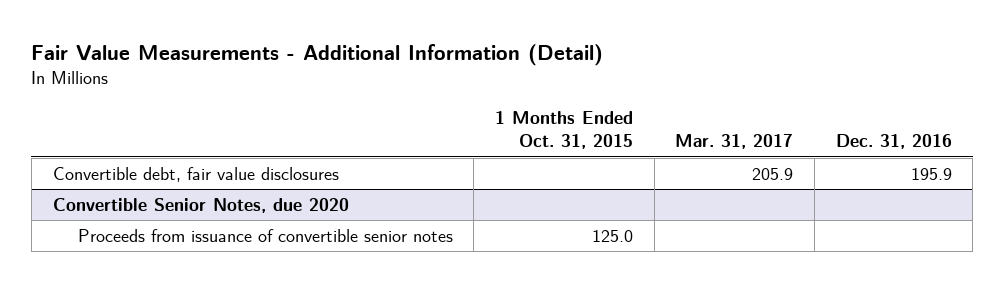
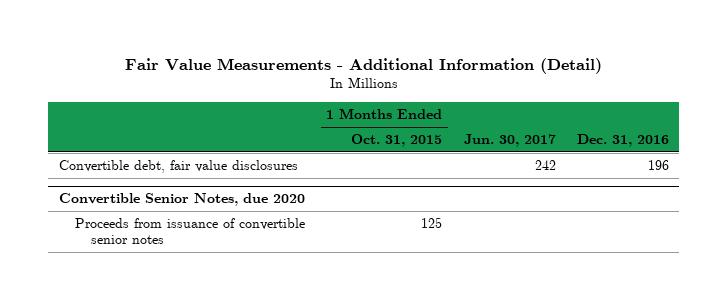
- | 1 Months Ended Oct. 31, 2015 | Mar. 31, 2017 | Dec. 31, 2016
+ | 1 Months Ended Oct. 31, 2015 | Jun. 30, 2017 | Dec. 31, 2016
- Convertible debt, fair value disclosures | | 205.9 | 195.9
+ Convertible debt, fair value disclosures | | 242 | 196
@ Convertible Senior Notes, due 2020
- Proceeds from issuance of convertible senior notes | 125.0 | |
+ Proceeds from issuance of convertible senior notes | 125 | |

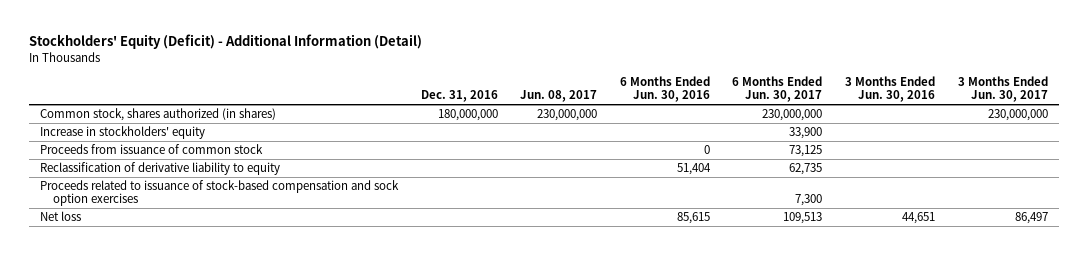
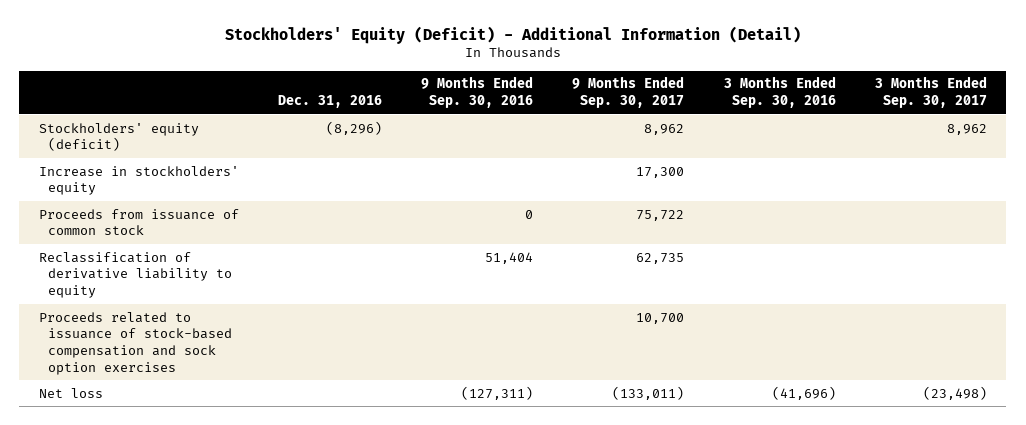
- | Dec. 31, 2016 | Jun. 08, 2017 | 6 Months Ended Jun. 30, 2016 | 6 Months Ended Jun. 30, 2017 | 3 Months Ended Jun. 30, 2016 | 3 Months Ended Jun. 30, 2017
+ | Dec. 31, 2016 | 9 Months Ended Sep. 30, 2016 | 9 Months Ended Sep. 30, 2017 | 3 Months Ended Sep. 30, 2016 | 3 Months Ended Sep. 30, 2017
- Common stock, shares authorized (in shares) | 180,000,000 | 230,000,000 | | 230,000,000 | | 230,000,000
+ Stockholders' equity (deficit) | (8,296) | | 8,962 | | 8,962

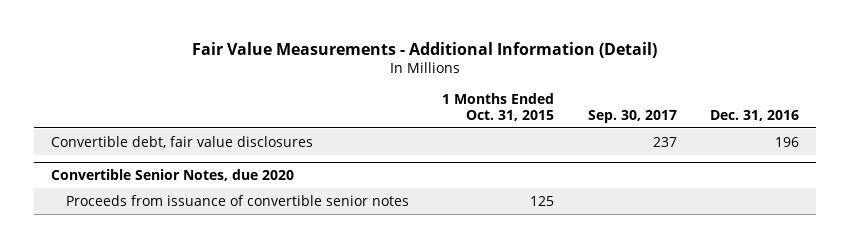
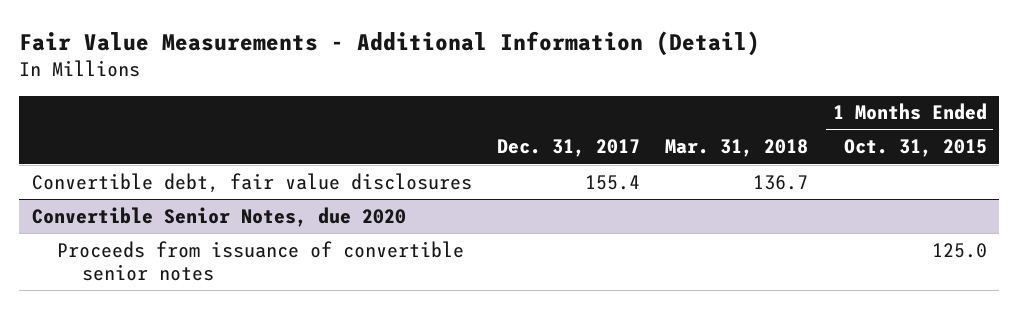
- | 1 Months Ended Oct. 31, 2015 | Sep. 30, 2017 | Dec. 31, 2016
+ | Dec. 31, 2017 | Mar. 31, 2018 | 1 Months Ended Oct. 31, 2015
@ Convertible Senior Notes, due 2020
- Proceeds from issuance of convertible senior notes | 125 | |
+ Proceeds from issuance of convertible senior notes | | | 125.0

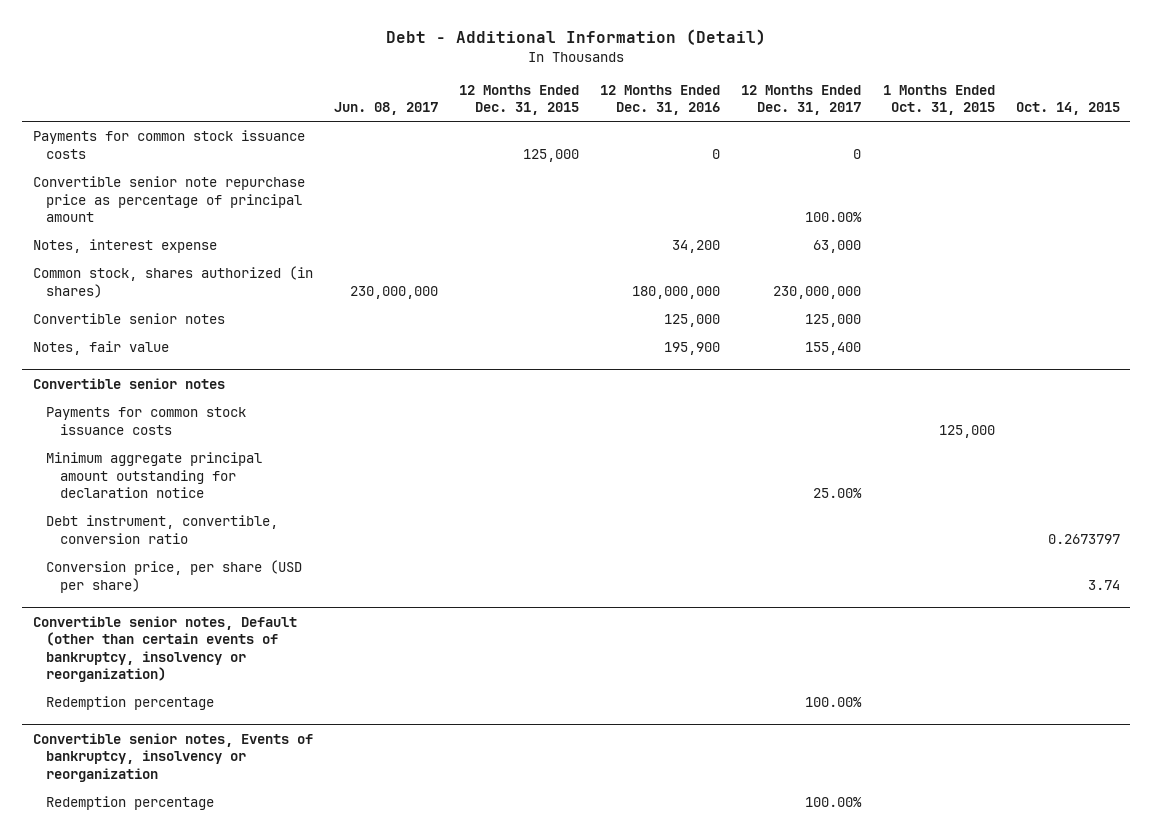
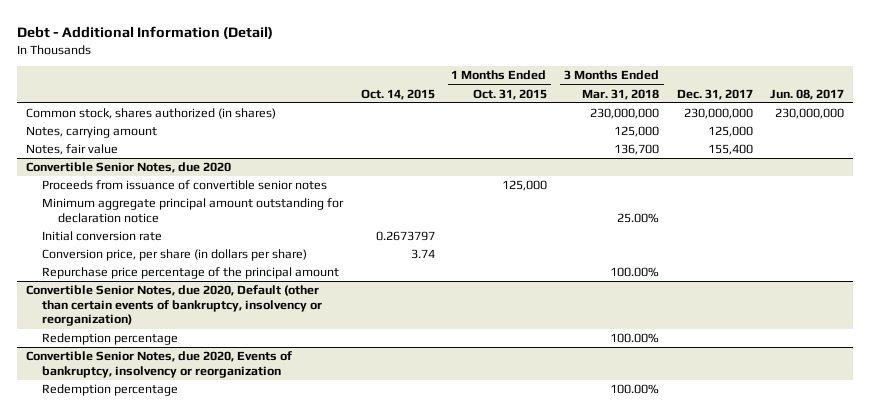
- | Jun. 08, 2017 | 12 Months Ended Dec. 31, 2015 | 12 Months Ended Dec. 31, 2016 | 12 Months Ended Dec. 31, 2017 | 1 Months Ended Oct. 31, 2015 | Oct. 14, 2015
+ | Oct. 14, 2015 | 1 Months Ended Oct. 31, 2015 | 3 Months Ended Mar. 31, 2018 | Dec. 31, 2017 | Jun. 08, 2017
- Payments for common stock issuance costs | | 125,000 | 0 | 0 | |
- Convertible senior note repurchase price as percentage of principal amount | | | | 100.00% | |
- Notes, interest expense | | | 34,200 | 63,000 | |
- Convertible senior notes | | | 125,000 | 125,000 | |
+ Notes, carrying amount | | | 125,000 | 125,000 |
- Convertible senior notes
- Payments for common stock issuance costs | | | | | 125,000 |
+ Convertible Senior Notes, due 2020
+ Proceeds from issuance of convertible senior notes | | 125,000 | | |
- Debt instrument, convertible, conversion ratio | | | | | | 0.2673797
- Conversion price, per share (USD per share) | | | | | | 3.74
- Convertible senior notes, Default (other than certain events of bankruptcy, insolvency or reorganization)
+ Initial conversion rate | 0.2673797 | | | |
+ Conversion price, per share (in dollars per share) | 3.74 | | | |
+ Repurchase price percentage of the principal amount | | | 100.00% | |
+ Convertible Senior Notes, due 2020, Default (other than certain events of bankruptcy, insolvency or reorganization)
- Convertible senior notes, Events of bankruptcy, insolvency or reorganization
+ Convertible Senior Notes, due 2020, Events of bankruptcy, insolvency or reorganization

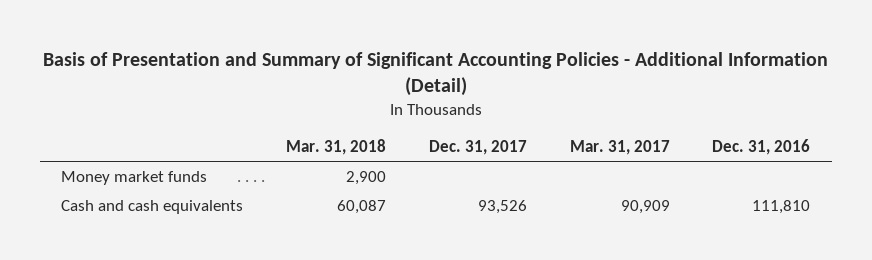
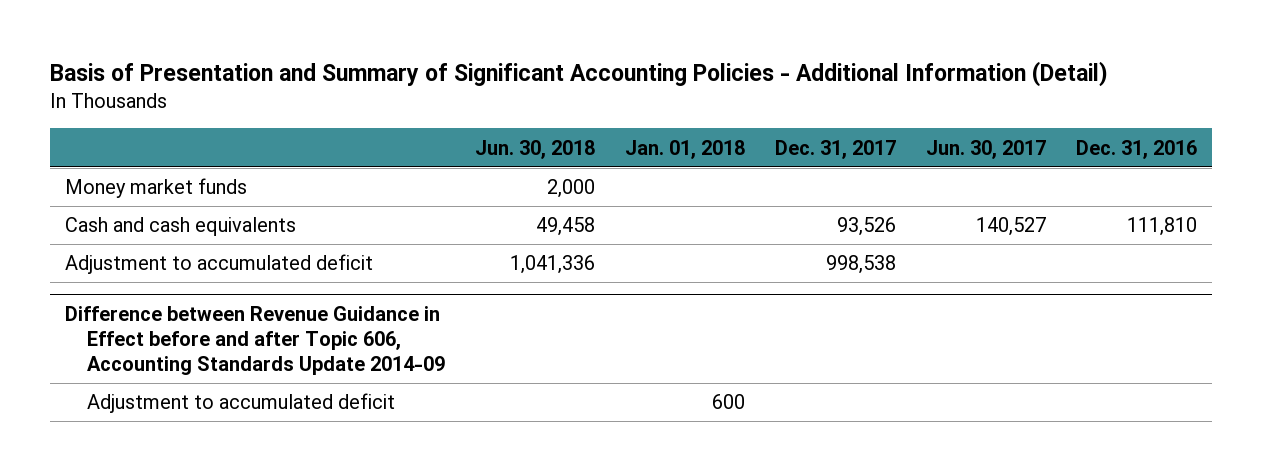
- | Mar. 31, 2018 | Dec. 31, 2017 | Mar. 31, 2017 | Dec. 31, 2016
+ | Jun. 30, 2018 | Jan. 01, 2018 | Dec. 31, 2017 | Jun. 30, 2017 | Dec. 31, 2016
+ Adjustment to accumulated deficit | 1,041,336 | | 998,538 | |
+ Difference between Revenue Guidance in Effect before and after Topic 606, Accounting Standards Update 2014-09
+ Adjustment to accumulated deficit | | 600 | | |

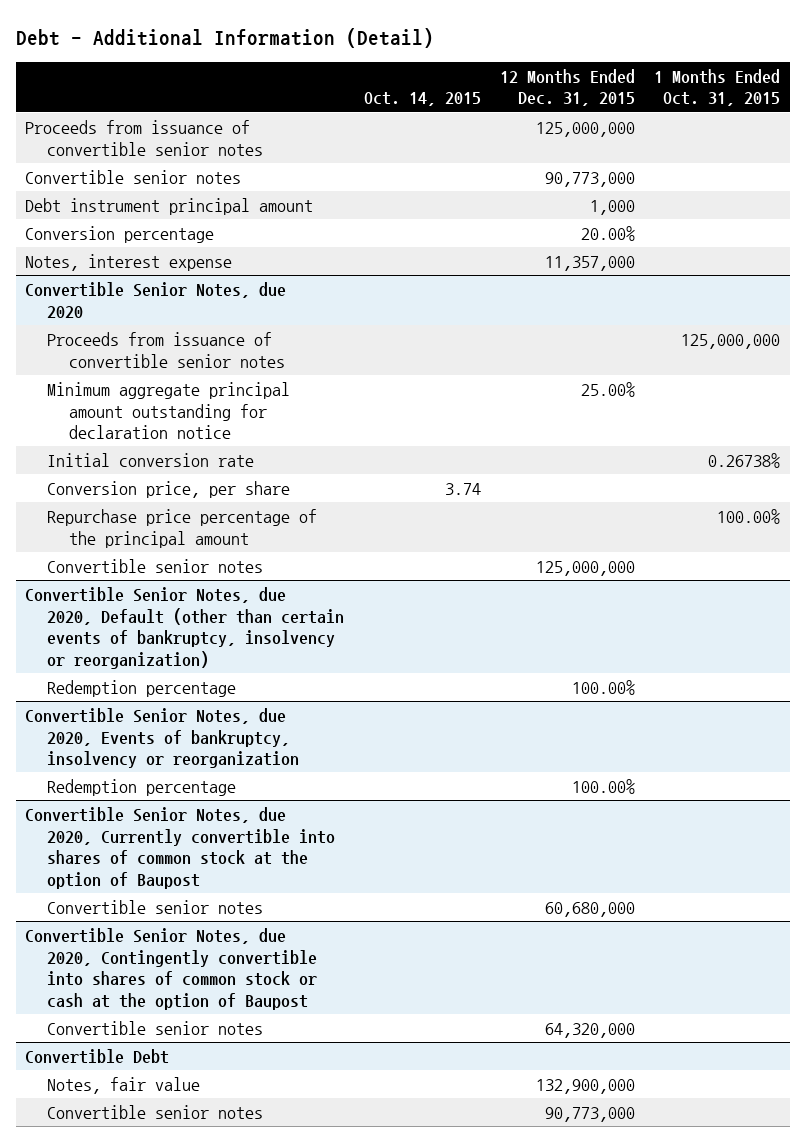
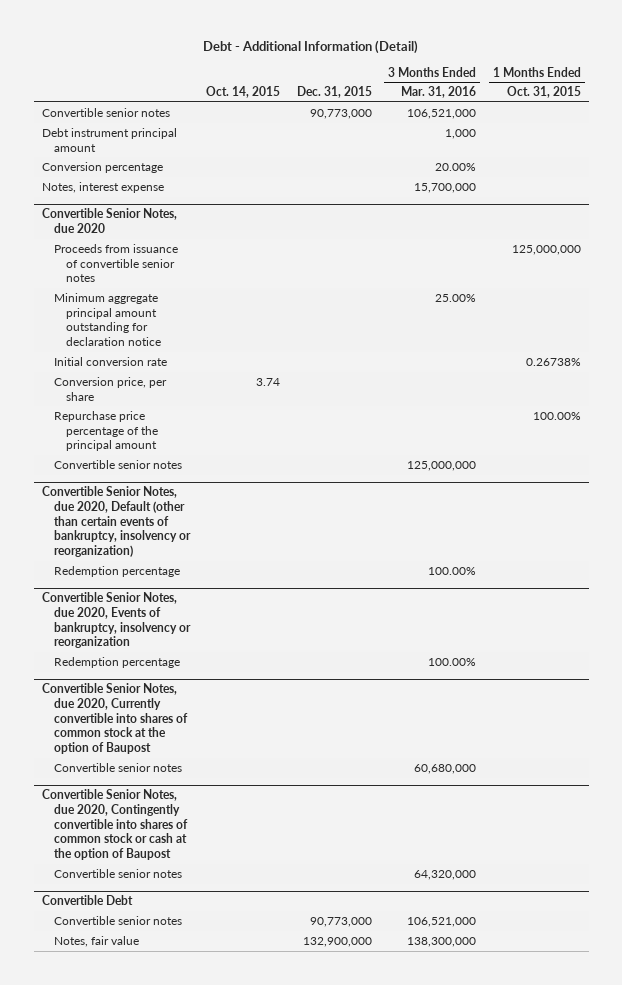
- | Oct. 14, 2015 | 12 Months Ended Dec. 31, 2015 | 1 Months Ended Oct. 31, 2015
+ | Oct. 14, 2015 | Dec. 31, 2015 | 3 Months Ended Mar. 31, 2016 | 1 Months Ended Oct. 31, 2015
- Proceeds from issuance of convertible senior notes | | 125,000,000 |
@ Convertible Debt
moved down: Notes, fair value | | 132,900,000 | 138,300,000 |

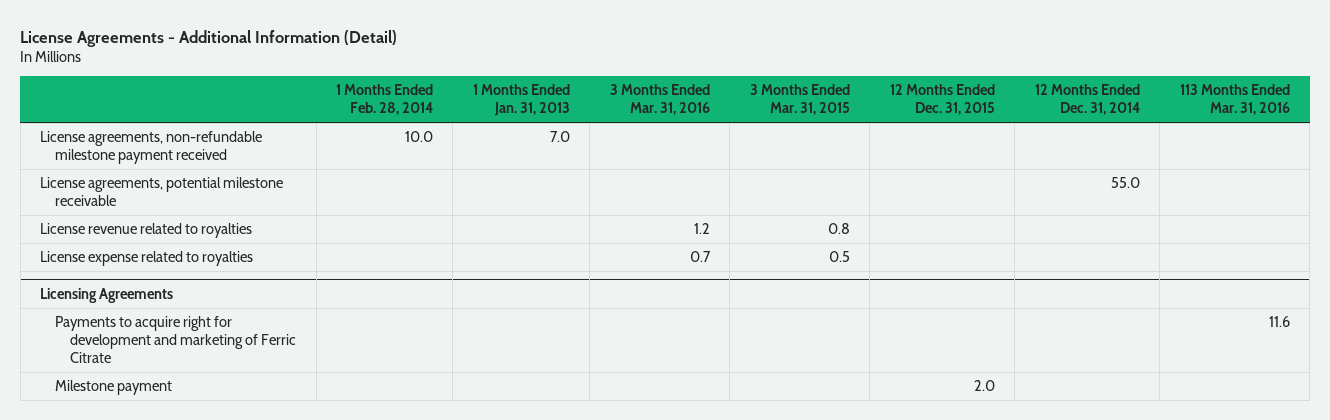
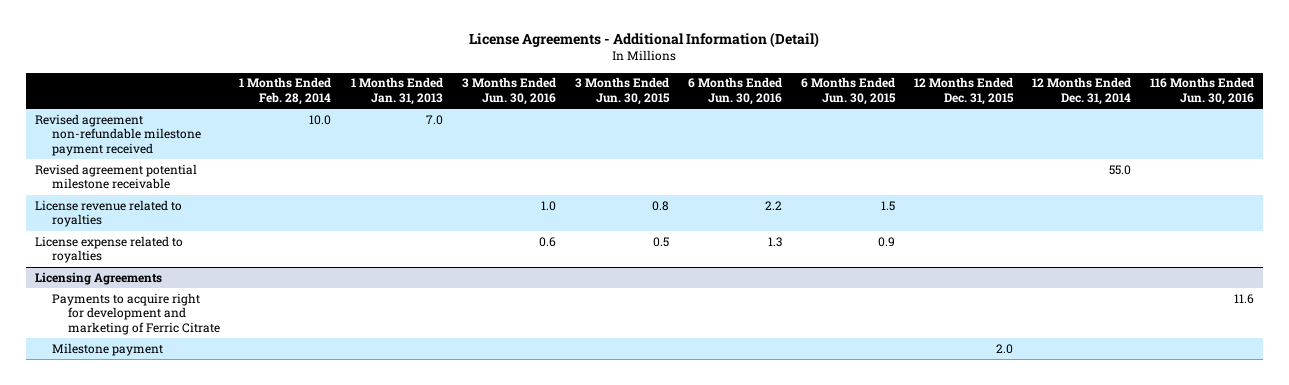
- | 1 Months Ended Feb. 28, 2014 | 1 Months Ended Jan. 31, 2013 | 3 Months Ended Mar. 31, 2016 | 3 Months Ended Mar. 31, 2015 | 12 Months Ended Dec. 31, 2015 | 12 Months Ended Dec. 31, 2014 | 113 Months Ended Mar. 31, 2016
+ | 1 Months Ended Feb. 28, 2014 | 1 Months Ended Jan. 31, 2013 | 3 Months Ended Jun. 30, 2016 | 3 Months Ended Jun. 30, 2015 | 6 Months Ended Jun. 30, 2016 | 6 Months Ended Jun. 30, 2015 | 12 Months Ended Dec. 31, 2015 | 12 Months Ended Dec. 31, 2014 | 116 Months Ended Jun. 30, 2016
- License agreements, non-refundable milestone payment received | 10.0 | 7.0 | | | | |
- License agreements, potential milestone receivable | | | | | | 55.0 |
+ Revised agreement non-refundable milestone payment received | 10.0 | 7.0 | | | | | | |
+ Revised agreement potential milestone receivable | | | | | | | | 55.0 |

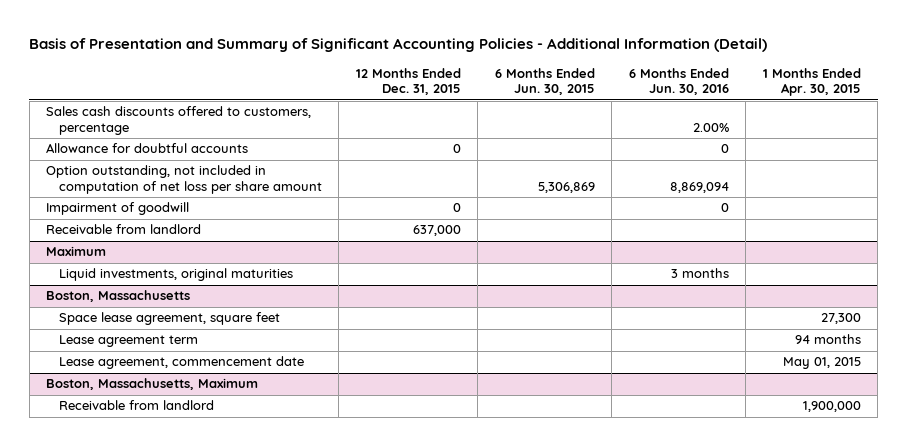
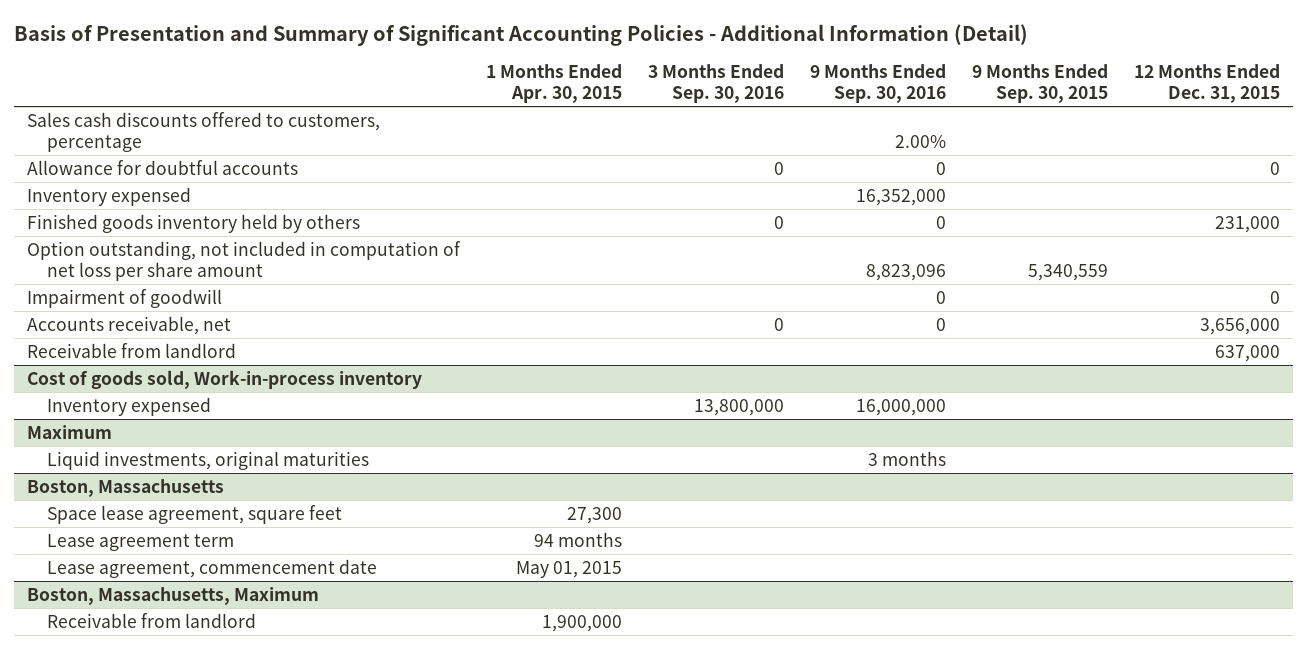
- | 12 Months Ended Dec. 31, 2015 | 6 Months Ended Jun. 30, 2015 | 6 Months Ended Jun. 30, 2016 | 1 Months Ended Apr. 30, 2015
+ | 1 Months Ended Apr. 30, 2015 | 3 Months Ended Sep. 30, 2016 | 9 Months Ended Sep. 30, 2016 | 9 Months Ended Sep. 30, 2015 | 12 Months Ended Dec. 31, 2015
+ Inventory expensed | | | 16,352,000 | |
+ Finished goods inventory held by others | | 0 | 0 | | 231,000
+ Accounts receivable, net | | 0 | 0 | | 3,656,000
+ Cost of goods sold, Work-in-process inventory
+ Inventory expensed | | 13,800,000 | 16,000,000 | |

